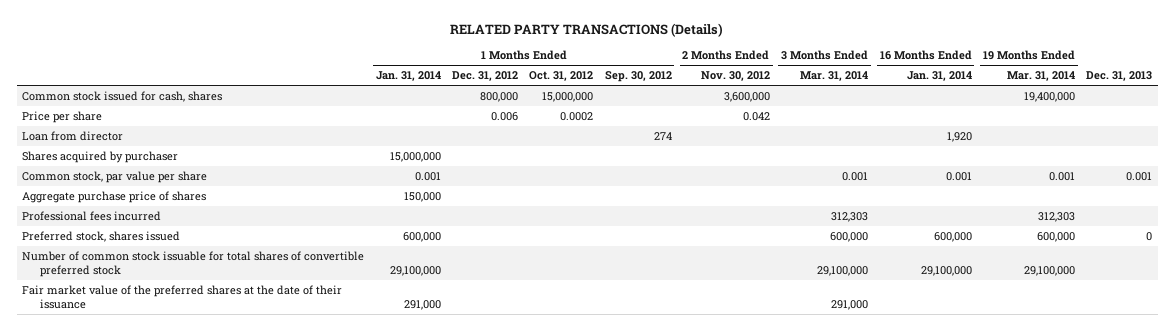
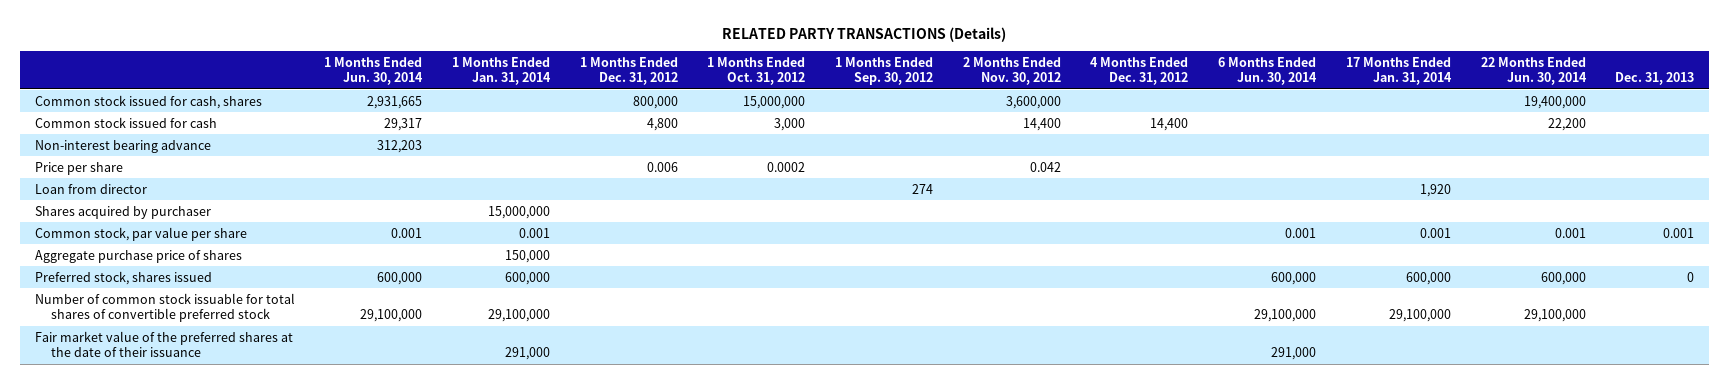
- | 1 Months Ended Jan. 31, 2014 | 1 Months Ended Dec. 31, 2012 | 1 Months Ended Oct. 31, 2012 | 1 Months Ended Sep. 30, 2012 | 2 Months Ended Nov. 30, 2012 | 3 Months Ended Mar. 31, 2014 | 16 Months Ended Jan. 31, 2014 | 19 Months Ended Mar. 31, 2014 | Dec. 31, 2013
+ | 1 Months Ended Jun. 30, 2014 | 1 Months Ended Jan. 31, 2014 | 1 Months Ended Dec. 31, 2012 | 1 Months Ended Oct. 31, 2012 | 1 Months Ended Sep. 30, 2012 | 2 Months Ended Nov. 30, 2012 | 4 Months Ended Dec. 31, 2012 | 6 Months Ended Jun. 30, 2014 | 17 Months Ended Jan. 31, 2014 | 22 Months Ended Jun. 30, 2014 | Dec. 31, 2013
+ Common stock issued for cash | 29,317 | | 4,800 | 3,000 | | 14,400 | 14,400 | | | 22,200 |
+ Non-interest bearing advance | 312,203 | | | | | | | | | |
- Professional fees incurred | | | | | | 312,303 | | 312,303 |

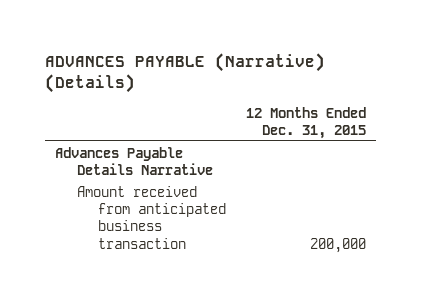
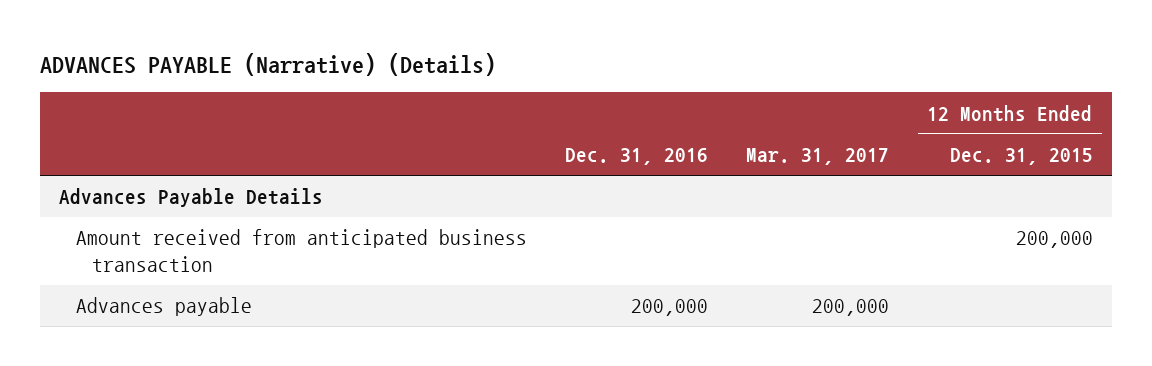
- | 12 Months Ended Dec. 31, 2015
+ | Dec. 31, 2016 | Mar. 31, 2017 | 12 Months Ended Dec. 31, 2015
- Advances Payable Details Narrative
+ Advances Payable Details
+ Advances payable | 200,000 | 200,000 |

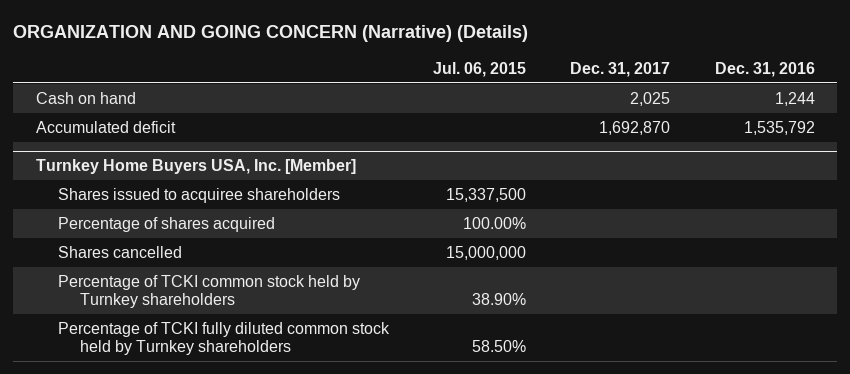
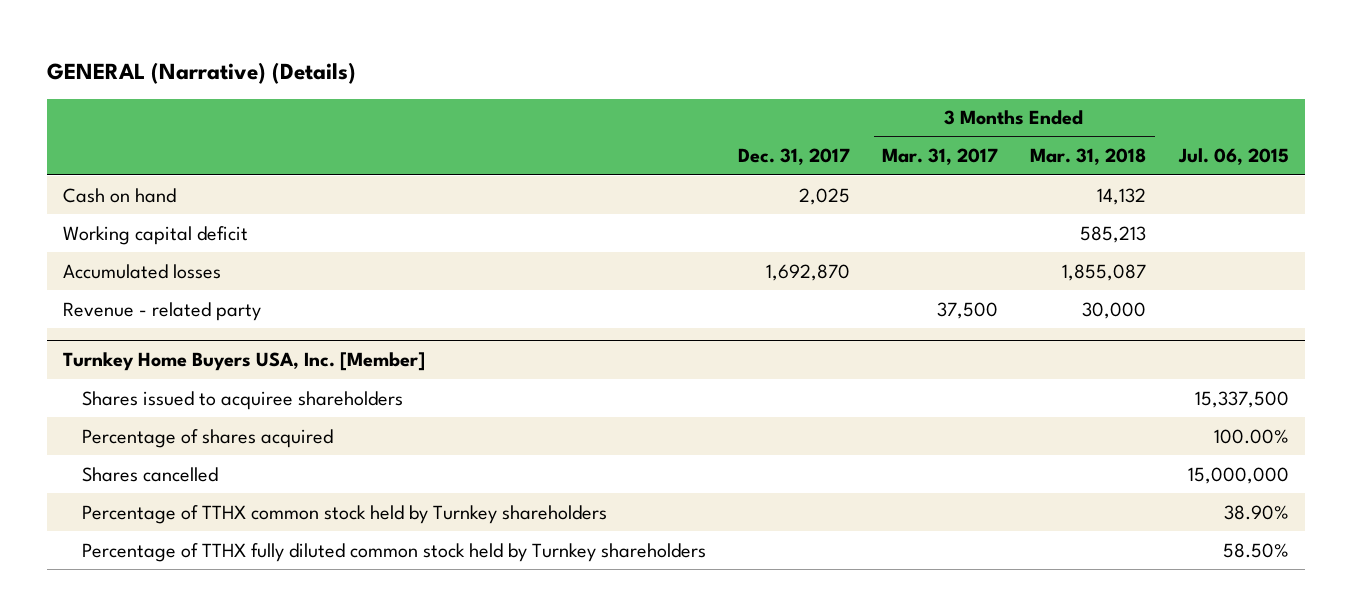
- ORGANIZATION AND GOING CONCERN (Narrative) (Details)
+ GENERAL (Narrative) (Details)
- | Jul. 06, 2015 | Dec. 31, 2017 | Dec. 31, 2016
+ | Dec. 31, 2017 | 3 Months Ended Mar. 31, 2017 | 3 Months Ended Mar. 31, 2018 | Jul. 06, 2015
- Accumulated deficit | | 1,692,870 | 1,535,792
+ Working capital deficit | | | 585,213 |
+ Accumulated losses | 1,692,870 | | 1,855,087 |
+ Revenue - related party | | 37,500 | 30,000 |
@ Turnkey Home Buyers USA, Inc. [Member]
- Percentage of TCKI common stock held by Turnkey shareholders | 38.90% | |
- Percentage of TCKI fully diluted common stock held by Turnkey shareholders | 58.50% | |
+ Percentage of TTHX common stock held by Turnkey shareholders | | | | 38.90%
+ Percentage of TTHX fully diluted common stock held by Turnkey shareholders | | | | 58.50%

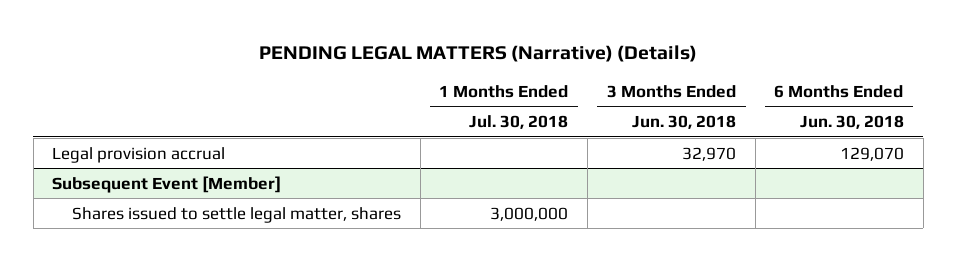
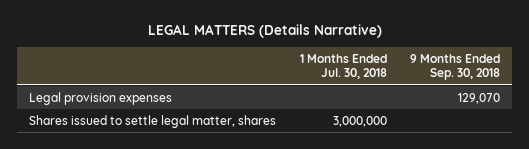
- PENDING LEGAL MATTERS (Narrative) (Details)
+ LEGAL MATTERS (Details Narrative)
- | 1 Months Ended Jul. 30, 2018 | 3 Months Ended Jun. 30, 2018 | 6 Months Ended Jun. 30, 2018
+ | 1 Months Ended Jul. 30, 2018 | 9 Months Ended Sep. 30, 2018
- Legal provision accrual | | 32,970 | 129,070
- Subsequent Event [Member]
- Shares issued to settle legal matter, shares | 3,000,000 | |
+ Legal provision expenses | | 129,070
+ Shares issued to settle legal matter, shares | 3,000,000 |

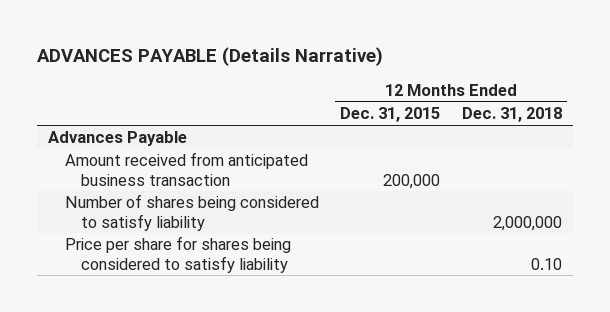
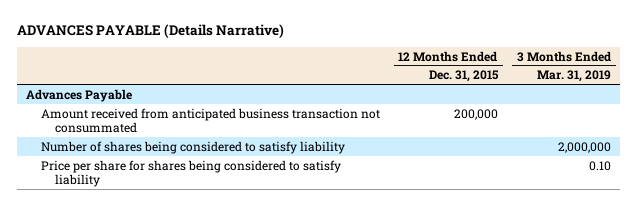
- | 12 Months Ended Dec. 31, 2015 | 12 Months Ended Dec. 31, 2018
+ | 12 Months Ended Dec. 31, 2015 | 3 Months Ended Mar. 31, 2019
- Amount received from anticipated business transaction | 200,000 |
+ Amount received from anticipated business transaction not consummated | 200,000 |

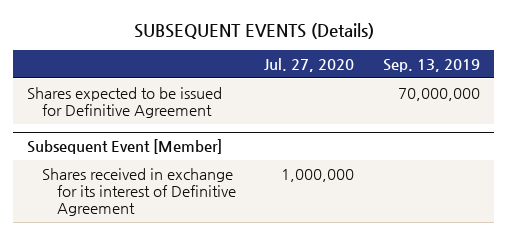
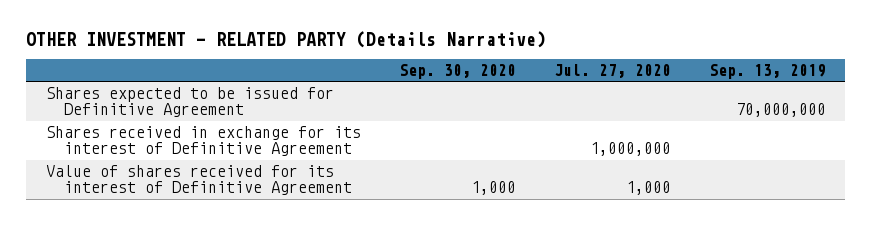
- SUBSEQUENT EVENTS (Details)
+ OTHER INVESTMENT - RELATED PARTY (Details Narrative)
- | Jul. 27, 2020 | Sep. 13, 2019
+ | Sep. 30, 2020 | Jul. 27, 2020 | Sep. 13, 2019
- Subsequent Event [Member]
- Shares received in exchange for its interest of Definitive Agreement | 1,000,000 |
+ Shares received in exchange for its interest of Definitive Agreement | | 1,000,000 |
+ Value of shares received for its interest of Definitive Agreement | 1,000 | 1,000 |

